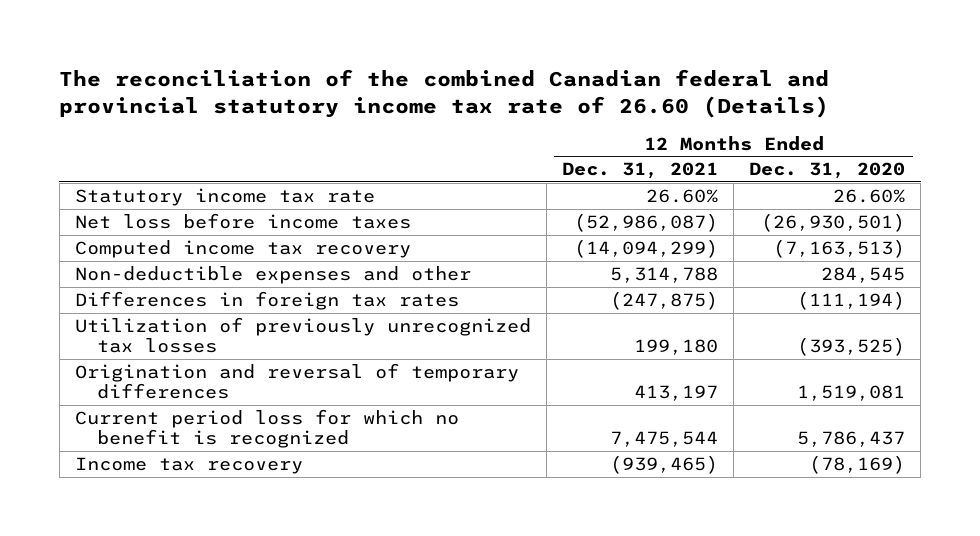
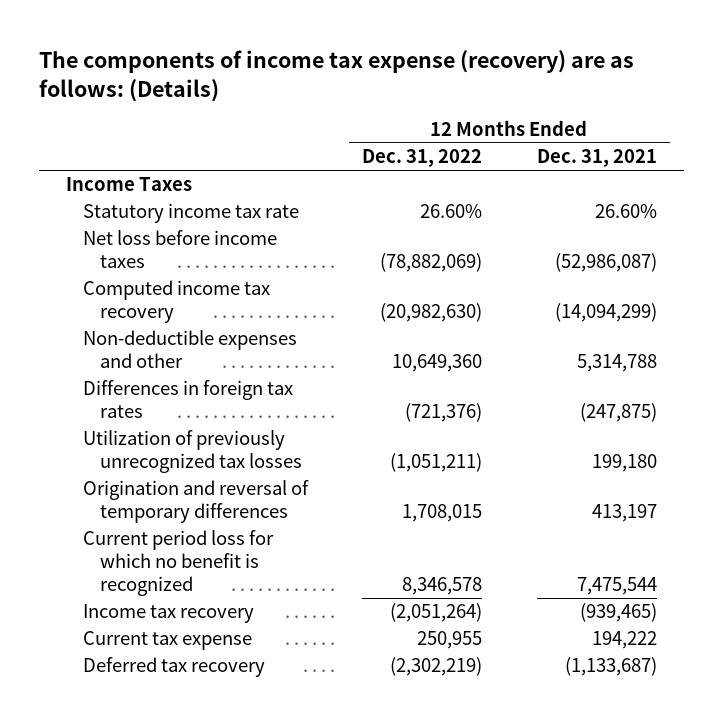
- The reconciliation of the combined Canadian federal and provincial statutory income tax rate of 26.60 (Details)
+ The components of income tax expense (recovery) are as follows: (Details)
- | 12 Months Ended Dec. 31, 2021 | 12 Months Ended Dec. 31, 2020
+ | 12 Months Ended Dec. 31, 2022 | 12 Months Ended Dec. 31, 2021
+ Income Taxes
+ Current tax expense | 250,955 | 194,222
+ Deferred tax recovery | (2,302,219) | (1,133,687)

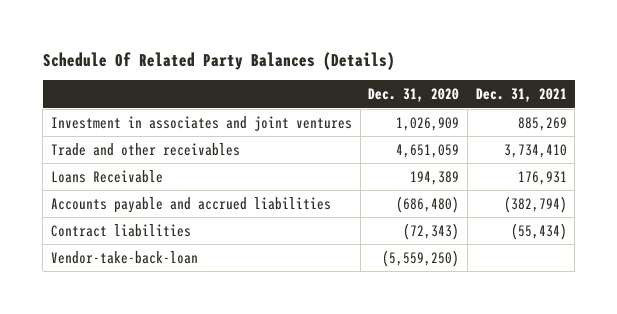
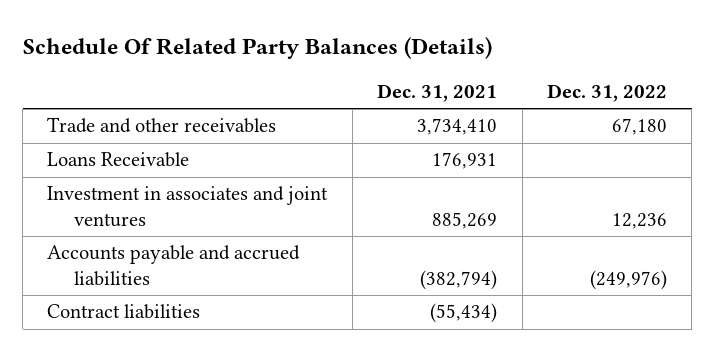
- | Dec. 31, 2020 | Dec. 31, 2021
+ | Dec. 31, 2021 | Dec. 31, 2022
moved down: Investment in associates and joint ventures | 885,269 | 12,236
- Vendor-take-back-loan | (5,559,250) |

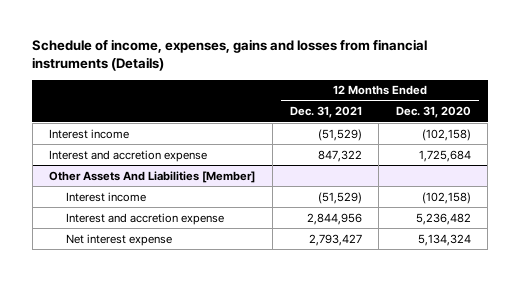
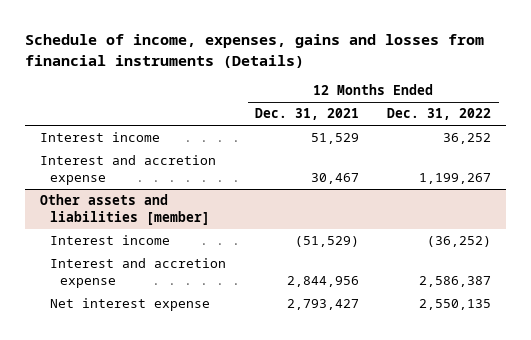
- | 12 Months Ended Dec. 31, 2021 | 12 Months Ended Dec. 31, 2020
+ | 12 Months Ended Dec. 31, 2021 | 12 Months Ended Dec. 31, 2022
- Interest income | (51,529) | (102,158)
- Interest and accretion expense | 847,322 | 1,725,684
- Other Assets And Liabilities [Member]
+ Interest income | 51,529 | 36,252
+ Interest and accretion expense | 30,467 | 1,199,267
+ Other assets and liabilities [member]

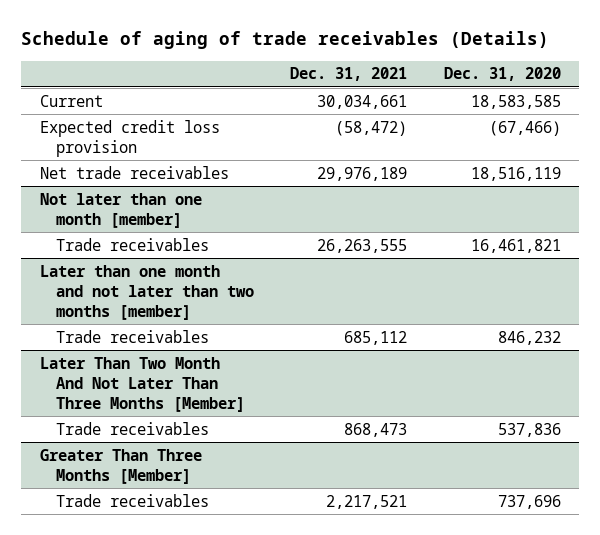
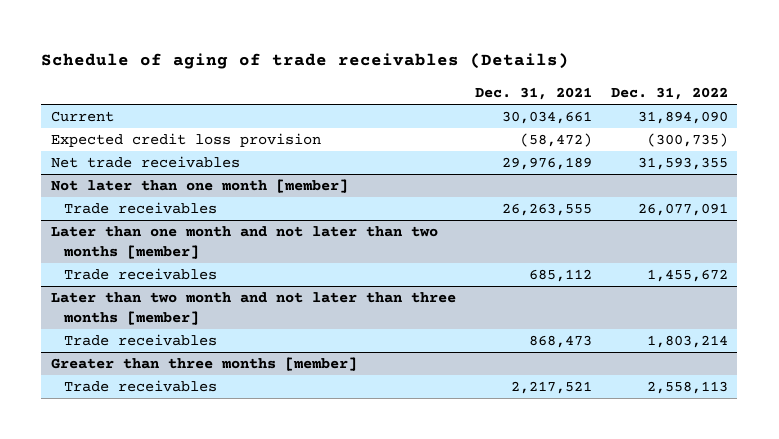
- | Dec. 31, 2021 | Dec. 31, 2020
+ | Dec. 31, 2021 | Dec. 31, 2022
- Later Than Two Month And Not Later Than Three Months [Member]
+ Later than two month and not later than three months [member]
- Greater Than Three Months [Member]
+ Greater than three months [member]

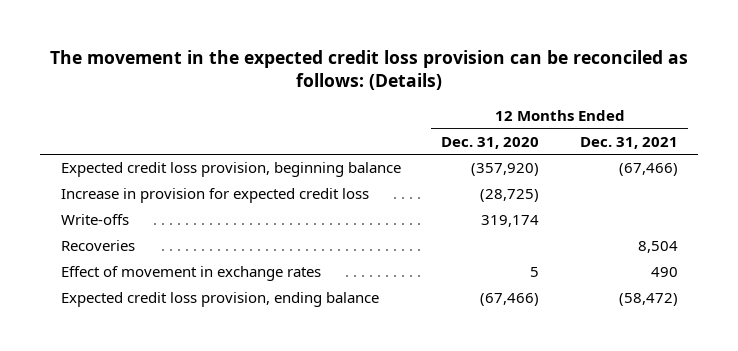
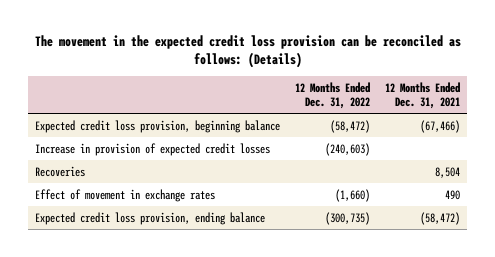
- | 12 Months Ended Dec. 31, 2020 | 12 Months Ended Dec. 31, 2021
+ | 12 Months Ended Dec. 31, 2022 | 12 Months Ended Dec. 31, 2021
- Increase in provision for expected credit loss | (28,725) |
- Write-offs | 319,174 |
+ Increase in provision of expected credit losses | (240,603) |

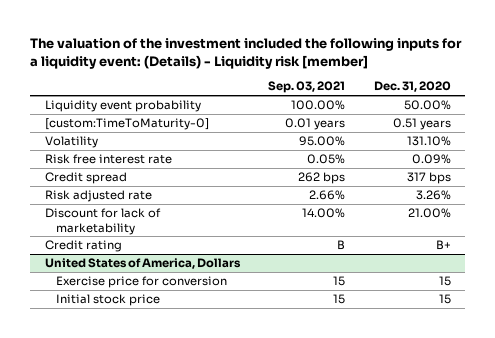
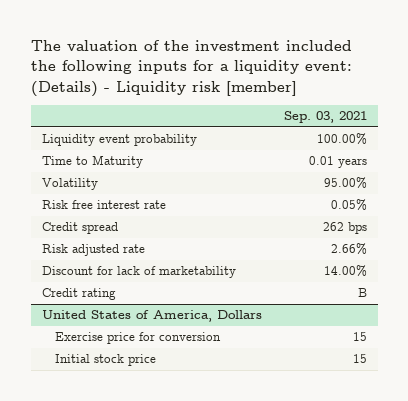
- | Sep. 03, 2021 | Dec. 31, 2020
+ | Sep. 03, 2021
- [custom:TimeToMaturity-0] | 0.01 years | 0.51 years
+ Time to Maturity | 0.01 years

